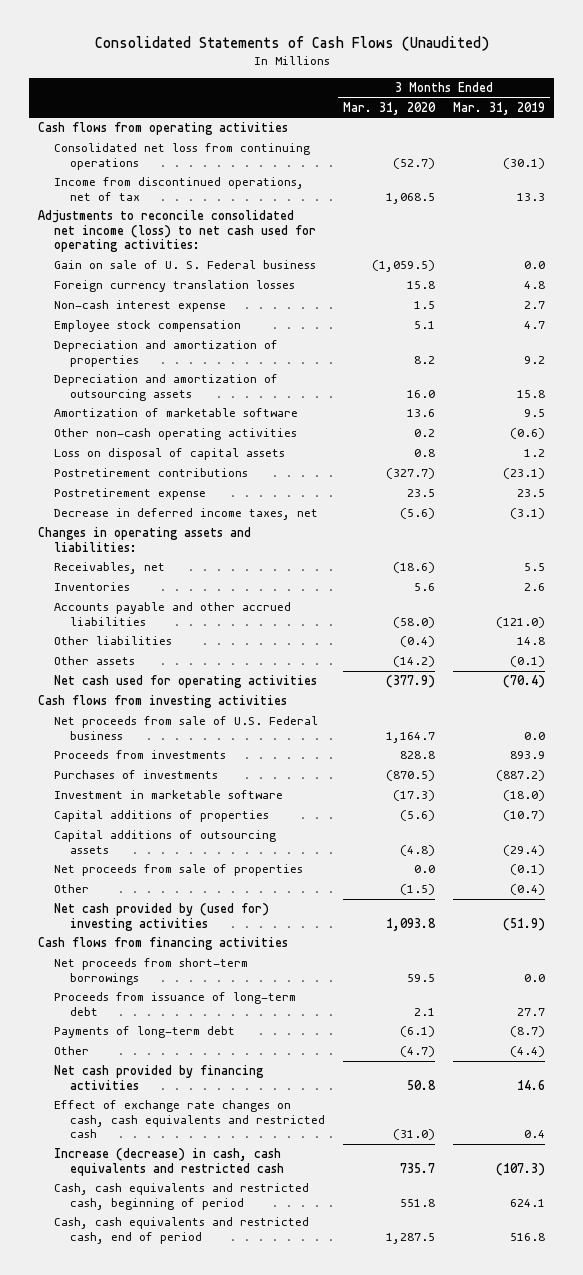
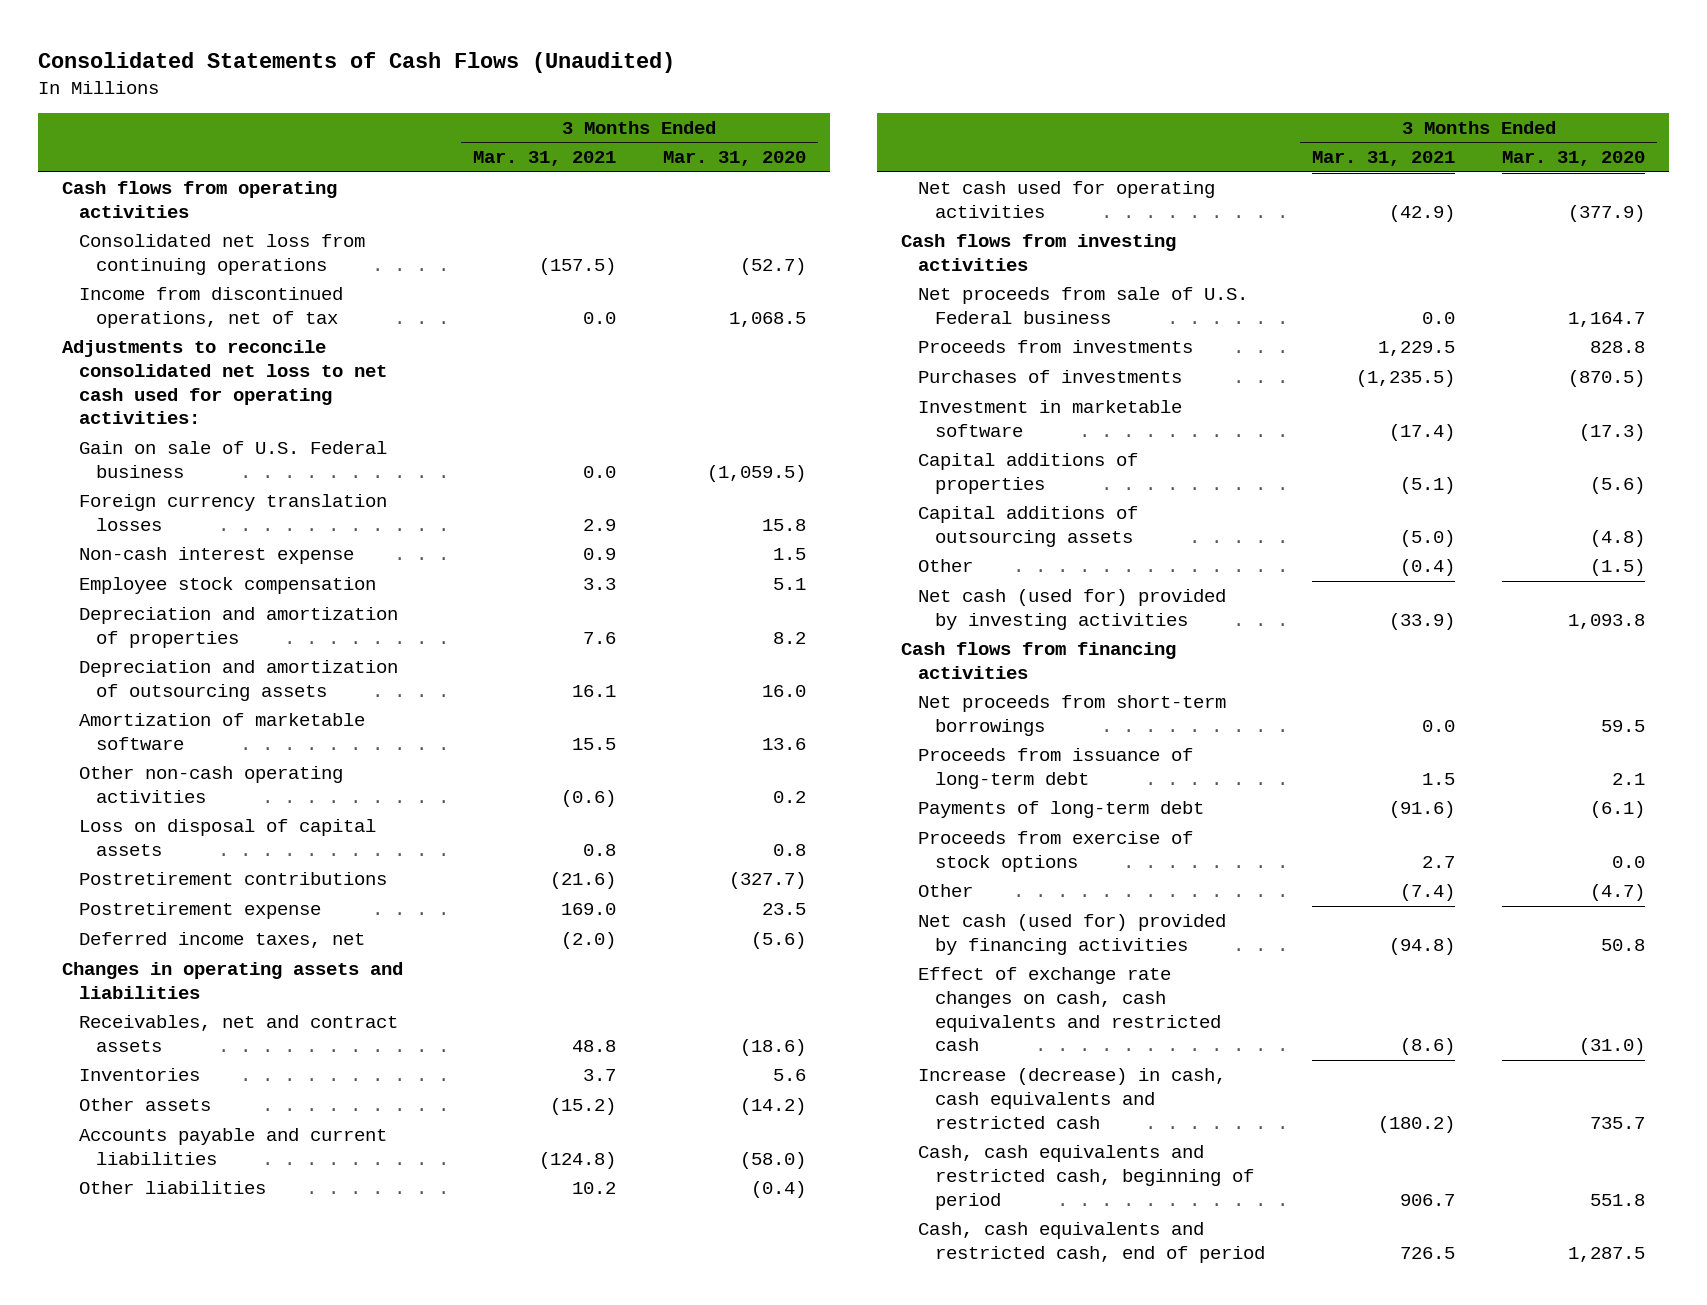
- | 3 Months Ended Mar. 31, 2020 | 3 Months Ended Mar. 31, 2019
+ | 3 Months Ended Mar. 31, 2021 | 3 Months Ended Mar. 31, 2020
- Adjustments to reconcile consolidated net income (loss) to net cash used for operating activities:
- Gain on sale of U. S. Federal business | (1,059.5) | 0.0
+ Adjustments to reconcile consolidated net loss to net cash used for operating activities:
+ Gain on sale of U.S. Federal business | 0.0 | (1,059.5)
- Decrease in deferred income taxes, net | (5.6) | (3.1)
- Changes in operating assets and liabilities:
- Receivables, net | (18.6) | 5.5
+ Deferred income taxes, net | (2.0) | (5.6)
+ Changes in operating assets and liabilities
+ Receivables, net and contract assets | 48.8 | (18.6)
- Accounts payable and other accrued liabilities | (58.0) | (121.0)
+ Accounts payable and current liabilities | (124.8) | (58.0)
moved down: Other liabilities | 10.2 | (0.4)
- Net proceeds from sale of properties | 0.0 | (0.1)
- Net cash provided by (used for) investing activities | 1,093.8 | (51.9)
+ Net cash (used for) provided by investing activities | (33.9) | 1,093.8
+ Proceeds from exercise of stock options | 2.7 | 0.0
- Net cash provided by financing activities | 50.8 | 14.6
+ Net cash (used for) provided by financing activities | (94.8) | 50.8

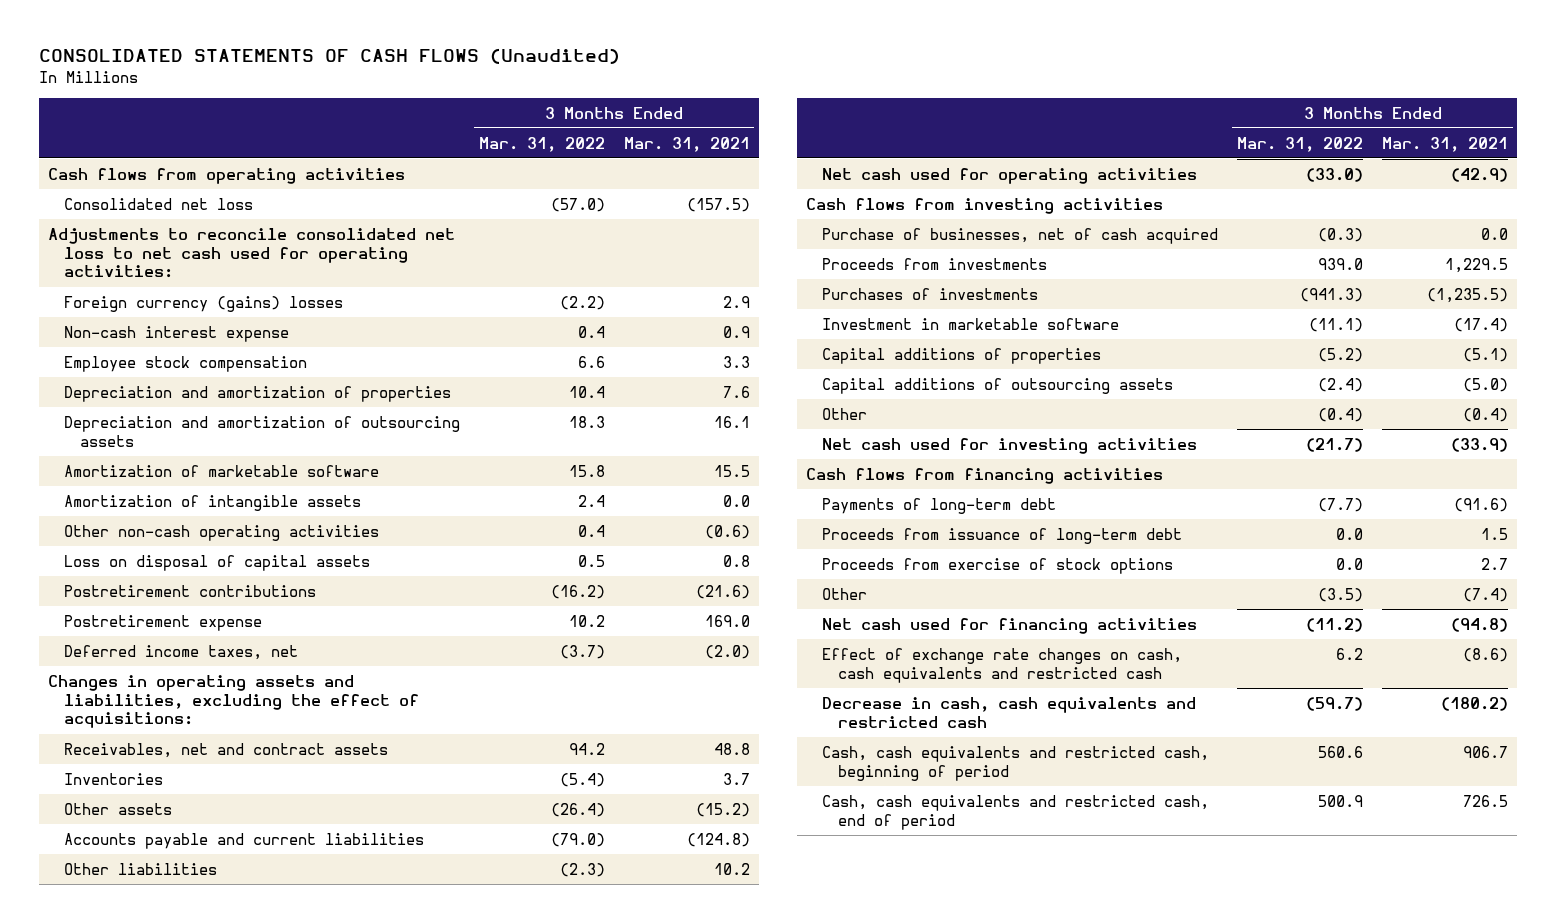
- Consolidated Statements of Cash Flows (Unaudited)
+ CONSOLIDATED STATEMENTS OF CASH FLOWS (Unaudited)
- | 3 Months Ended Mar. 31, 2021 | 3 Months Ended Mar. 31, 2020
+ | 3 Months Ended Mar. 31, 2022 | 3 Months Ended Mar. 31, 2021
- Consolidated net loss from continuing operations | (157.5) | (52.7)
- Income from discontinued operations, net of tax | 0.0 | 1,068.5
+ Consolidated net loss | (57.0) | (157.5)
- Gain on sale of U.S. Federal business | 0.0 | (1,059.5)
- Foreign currency translation losses | 2.9 | 15.8
+ Foreign currency (gains) losses | (2.2) | 2.9
+ Amortization of intangible assets | 2.4 | 0.0
- Changes in operating assets and liabilities
+ Changes in operating assets and liabilities, excluding the effect of acquisitions:
- Net proceeds from sale of U.S. Federal business | 0.0 | 1,164.7
+ Purchase of businesses, net of cash acquired | (0.3) | 0.0
- Net cash (used for) provided by investing activities | (33.9) | 1,093.8
+ Net cash used for investing activities | (21.7) | (33.9)
- Net proceeds from short-term borrowings | 0.0 | 59.5
moved down: Proceeds from issuance of long-term debt | 0.0 | 1.5
- Net cash (used for) provided by financing activities | (94.8) | 50.8
+ Net cash used for financing activities | (11.2) | (94.8)
- Increase (decrease) in cash, cash equivalents and restricted cash | (180.2) | 735.7
+ Decrease in cash, cash equivalents and restricted cash | (59.7) | (180.2)

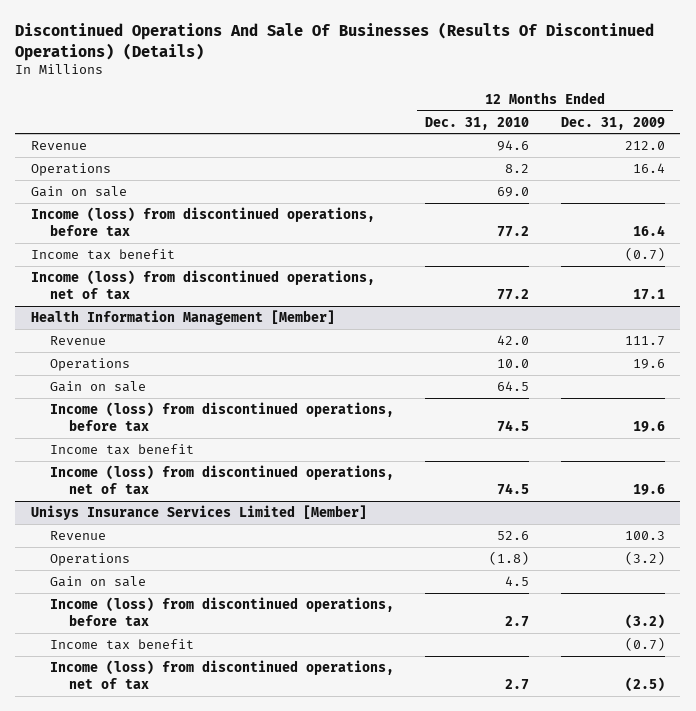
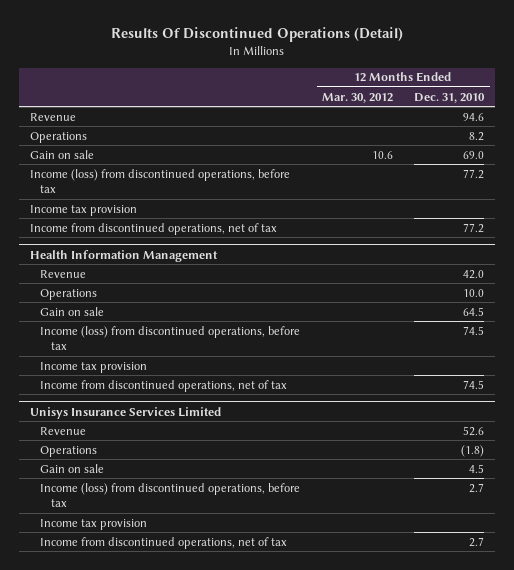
- Discontinued Operations And Sale Of Businesses (Results Of Discontinued Operations) (Details)
+ Results Of Discontinued Operations (Detail)
- | 12 Months Ended Dec. 31, 2010 | 12 Months Ended Dec. 31, 2009
+ | 12 Months Ended Mar. 30, 2012 | 12 Months Ended Dec. 31, 2010
- Income tax benefit | | (0.7)
- Income (loss) from discontinued operations, net of tax | 77.2 | 17.1
- Health Information Management [Member]
+ Income tax provision
+ Income from discontinued operations, net of tax | | 77.2
+ Health Information Management
- Income tax benefit
- Income (loss) from discontinued operations, net of tax | 74.5 | 19.6
- Unisys Insurance Services Limited [Member]
+ Income tax provision
+ Income from discontinued operations, net of tax | | 74.5
+ Unisys Insurance Services Limited
- Income tax benefit | | (0.7)
- Income (loss) from discontinued operations, net of tax | 2.7 | (2.5)
+ Income tax provision
+ Income from discontinued operations, net of tax | | 2.7

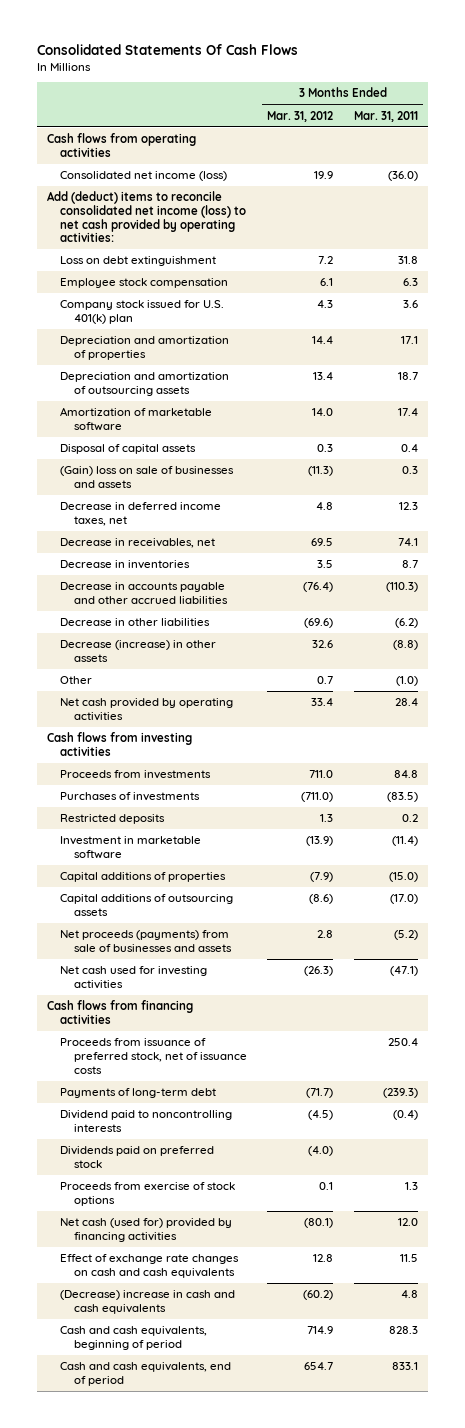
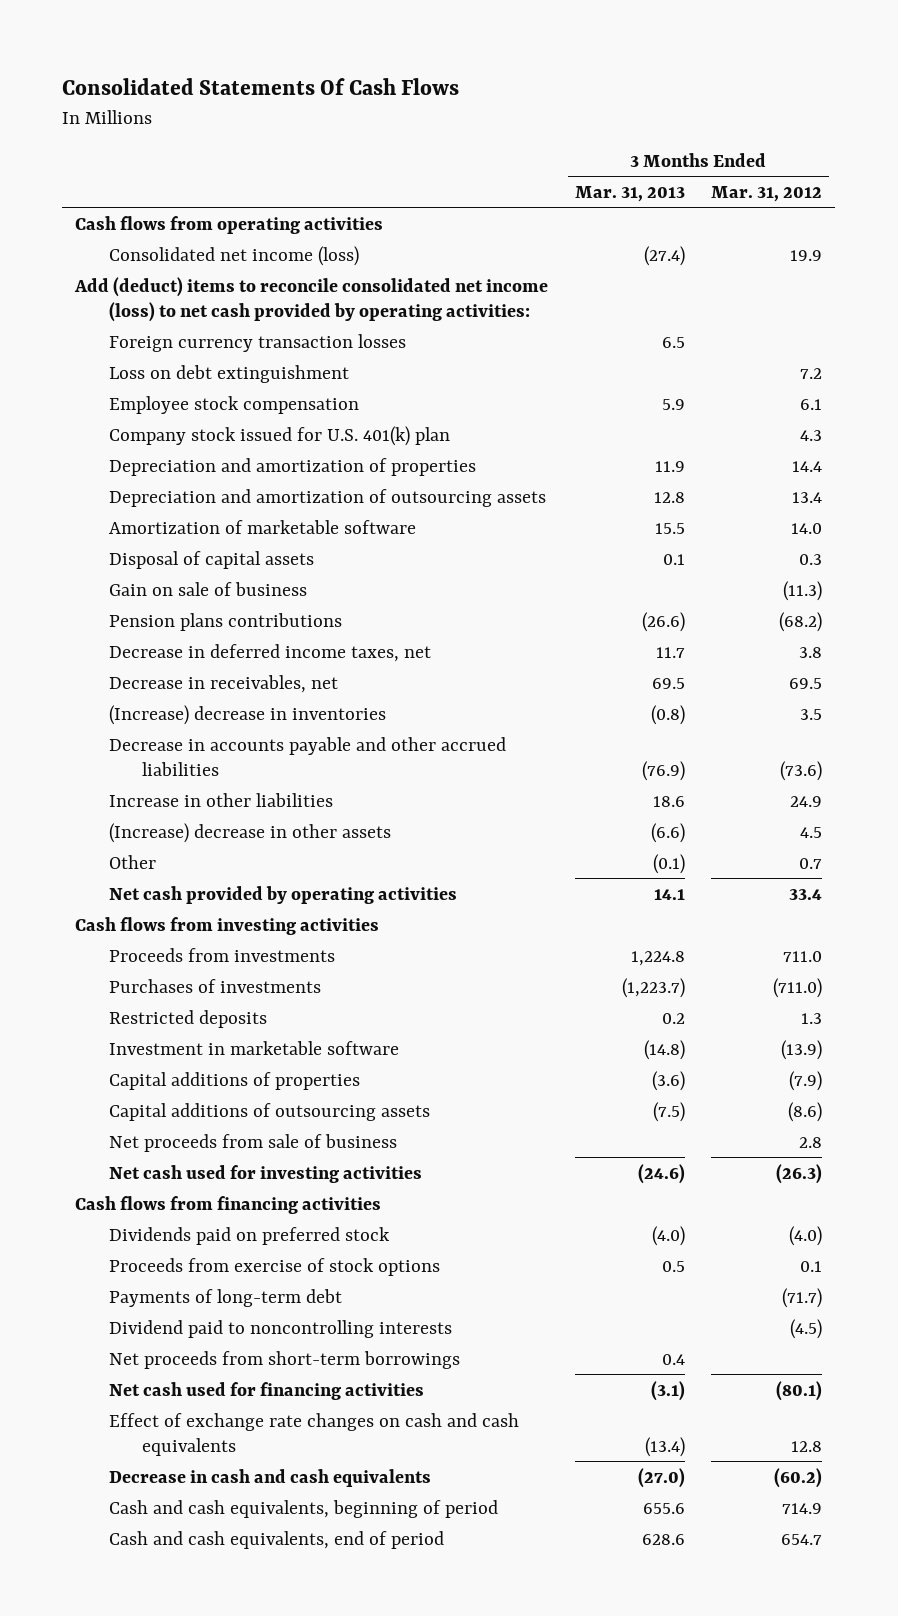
- | 3 Months Ended Mar. 31, 2012 | 3 Months Ended Mar. 31, 2011
+ | 3 Months Ended Mar. 31, 2013 | 3 Months Ended Mar. 31, 2012
+ Foreign currency transaction losses | 6.5 |
- (Gain) loss on sale of businesses and assets | (11.3) | 0.3
- Decrease in deferred income taxes, net | 4.8 | 12.3
+ Gain on sale of business | | (11.3)
+ Pension plans contributions | (26.6) | (68.2)
+ Decrease in deferred income taxes, net | 11.7 | 3.8
- Decrease in inventories | 3.5 | 8.7
- Decrease in accounts payable and other accrued liabilities | (76.4) | (110.3)
- Decrease in other liabilities | (69.6) | (6.2)
- Decrease (increase) in other assets | 32.6 | (8.8)
+ (Increase) decrease in inventories | (0.8) | 3.5
+ Decrease in accounts payable and other accrued liabilities | (76.9) | (73.6)
+ Increase in other liabilities | 18.6 | 24.9
+ (Increase) decrease in other assets | (6.6) | 4.5
- Net proceeds (payments) from sale of businesses and assets | 2.8 | (5.2)
+ Net proceeds from sale of business | | 2.8
- Proceeds from issuance of preferred stock, net of issuance costs | | 250.4
- Net cash (used for) provided by financing activities | (80.1) | 12.0
moved down: Payments of long-term debt | | (71.7)
moved down: Dividend paid to noncontrolling interests | | (4.5)
+ Net proceeds from short-term borrowings | 0.4 |
+ Net cash used for financing activities | (3.1) | (80.1)
- (Decrease) increase in cash and cash equivalents | (60.2) | 4.8
+ Decrease in cash and cash equivalents | (27.0) | (60.2)

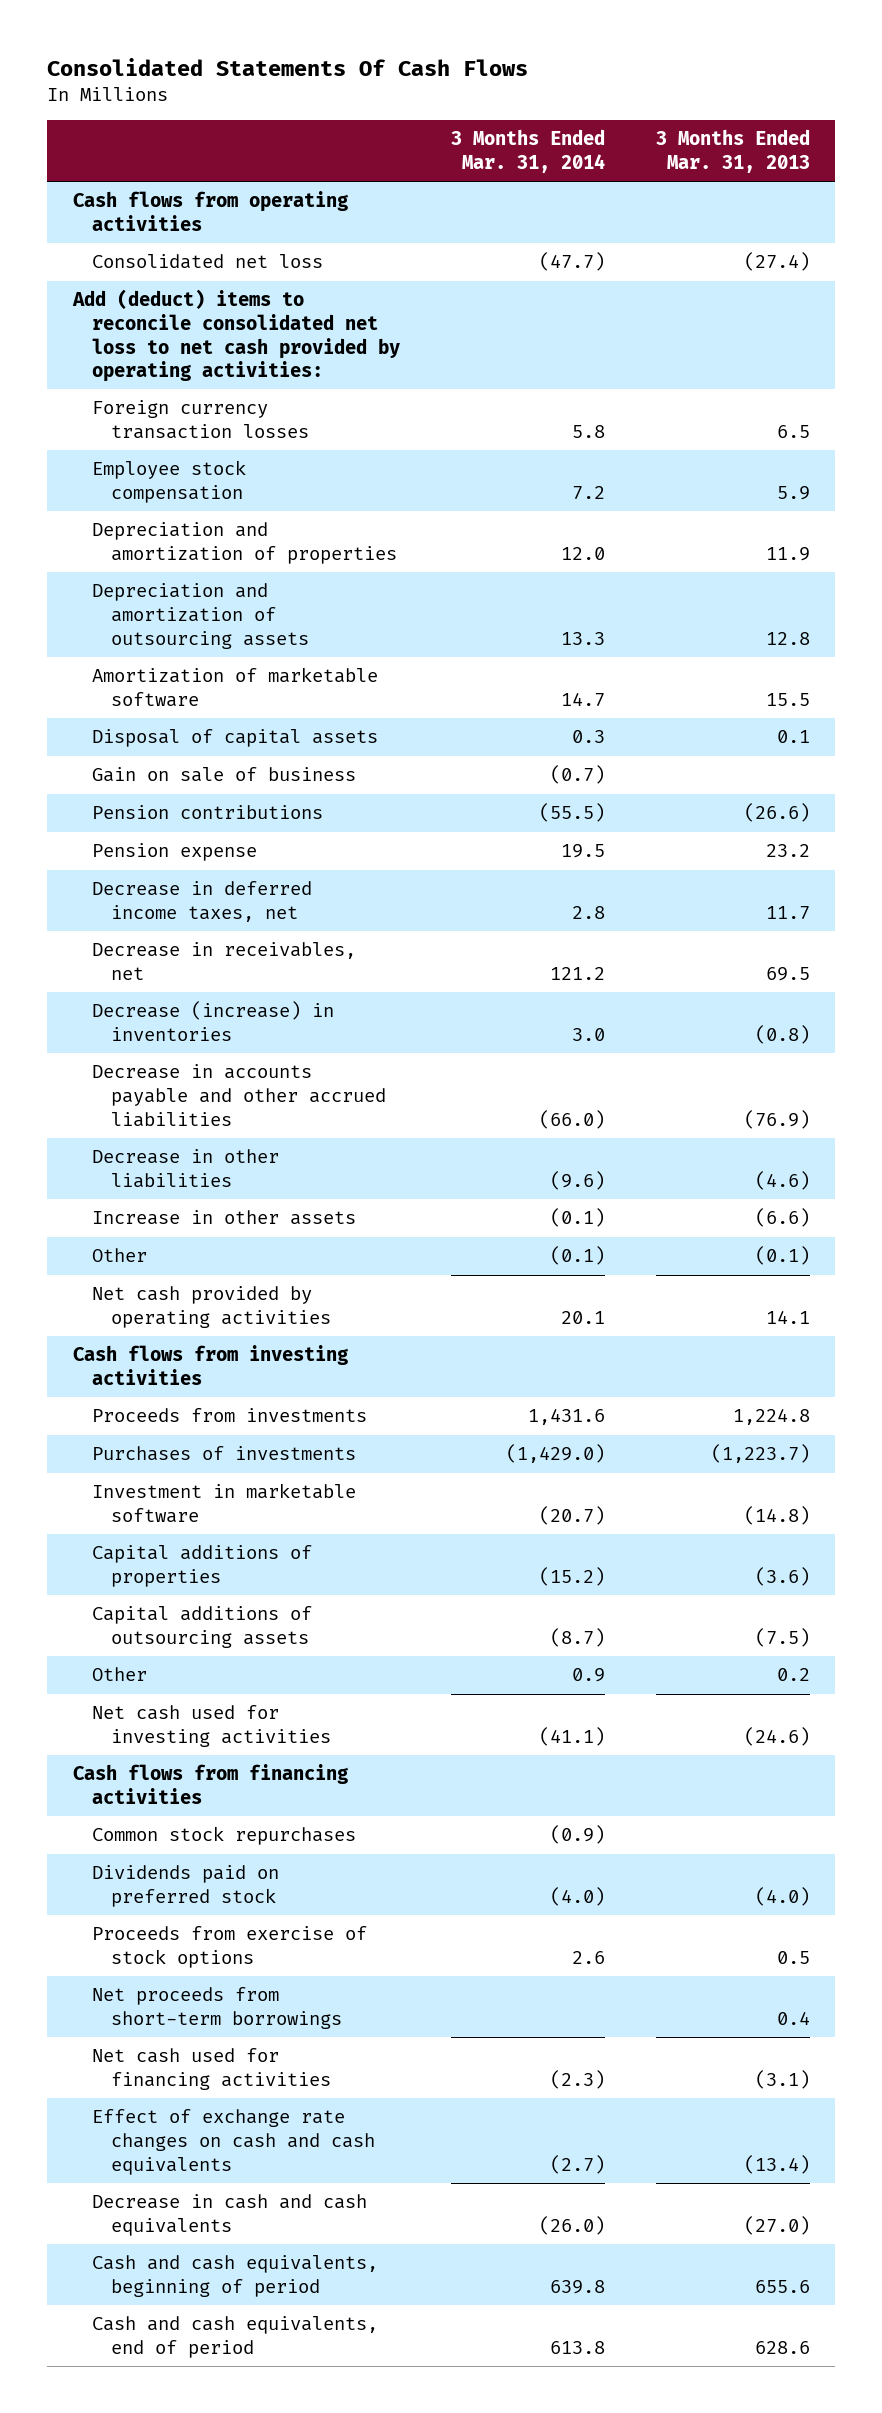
- | 3 Months Ended Mar. 31, 2013 | 3 Months Ended Mar. 31, 2012
+ | 3 Months Ended Mar. 31, 2014 | 3 Months Ended Mar. 31, 2013
- Consolidated net income (loss) | (27.4) | 19.9
- Add (deduct) items to reconcile consolidated net income (loss) to net cash provided by operating activities:
+ Consolidated net loss | (47.7) | (27.4)
+ Add (deduct) items to reconcile consolidated net loss to net cash provided by operating activities:
- Loss on debt extinguishment | | 7.2
- Company stock issued for U.S. 401(k) plan | | 4.3
- Pension plans contributions | (26.6) | (68.2)
+ Pension contributions | (55.5) | (26.6)
+ Pension expense | 19.5 | 23.2
- (Increase) decrease in inventories | (0.8) | 3.5
+ Decrease (increase) in inventories | 3.0 | (0.8)
- Increase in other liabilities | 18.6 | 24.9
- (Increase) decrease in other assets | (6.6) | 4.5
+ Decrease in other liabilities | (9.6) | (4.6)
+ Increase in other assets | (0.1) | (6.6)
- Restricted deposits | 0.2 | 1.3
- Net proceeds from sale of business | | 2.8
+ Other | 0.9 | 0.2
+ Common stock repurchases | (0.9) |
- Payments of long-term debt | | (71.7)
- Dividend paid to noncontrolling interests | | (4.5)

